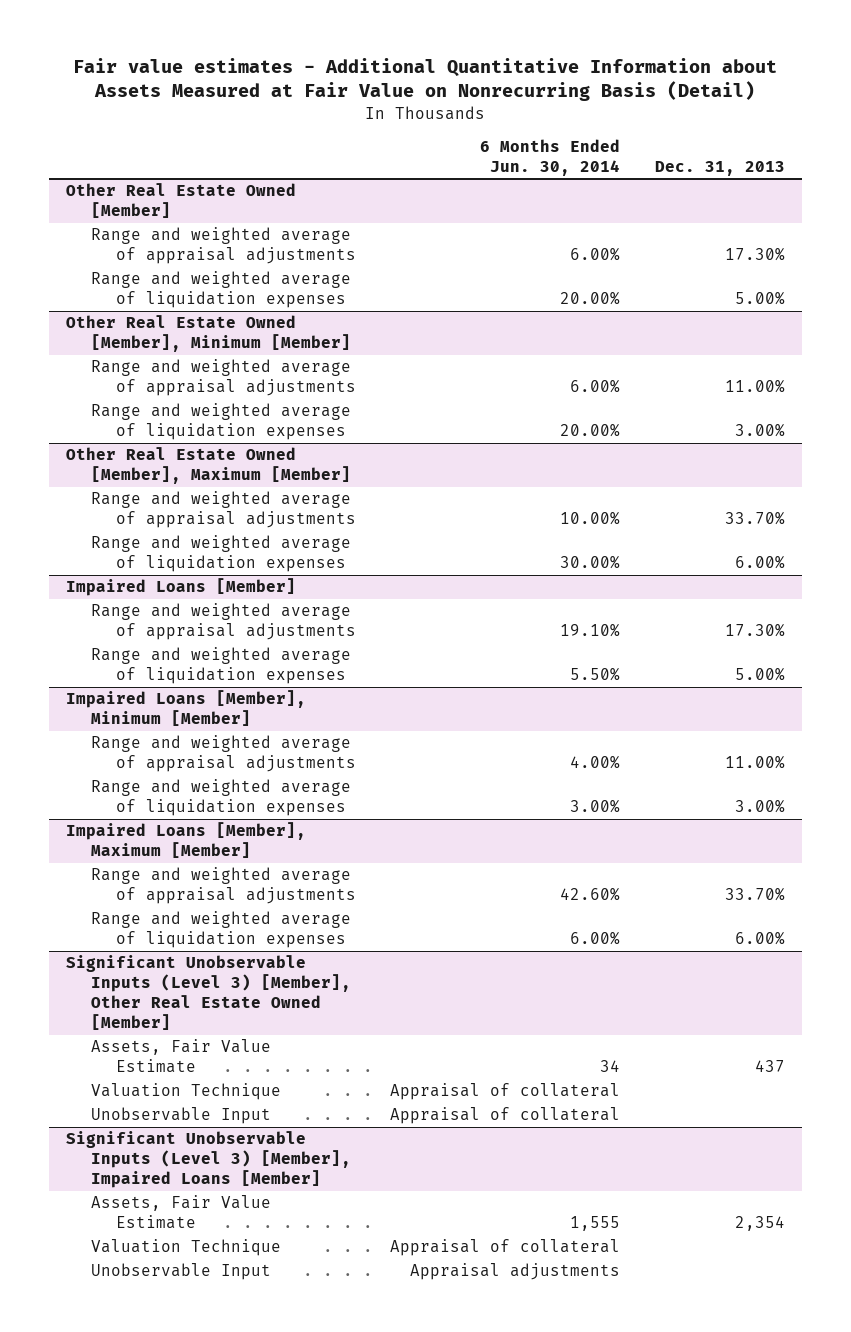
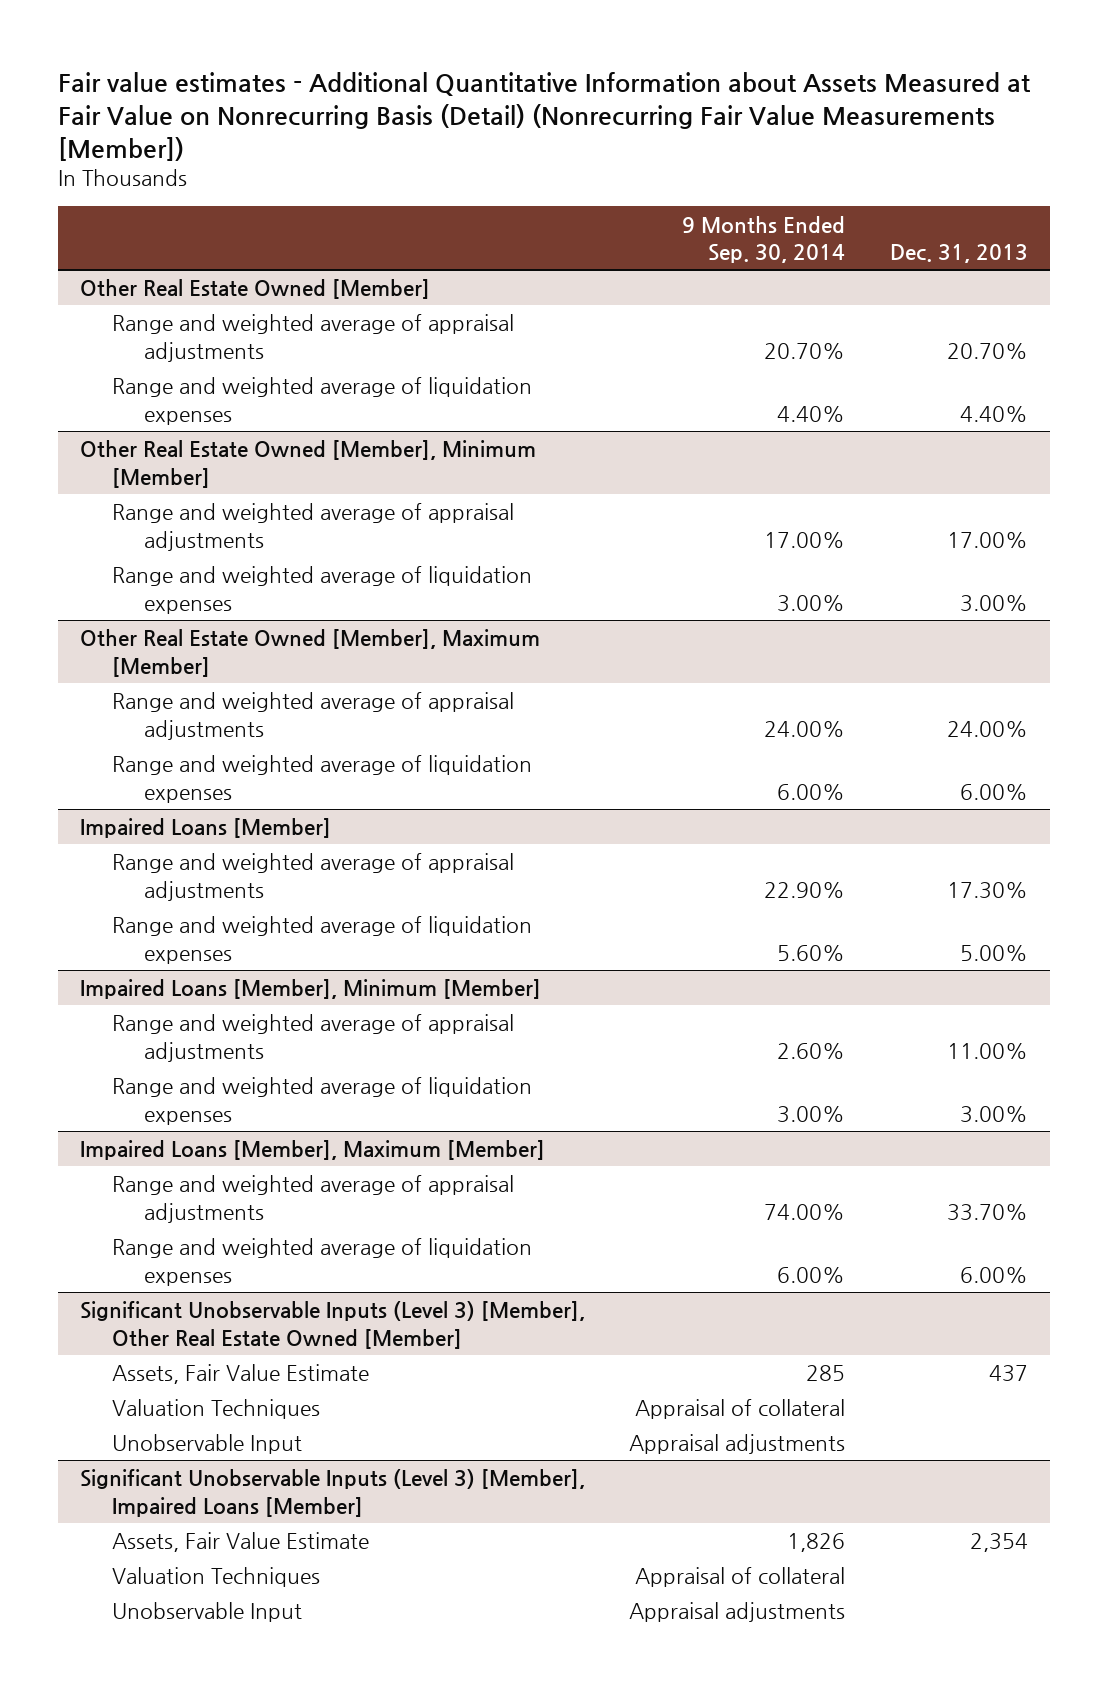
- Fair value estimates - Additional Quantitative Information about Assets Measured at Fair Value on Nonrecurring Basis (Detail)
+ Fair value estimates - Additional Quantitative Information about Assets Measured at Fair Value on Nonrecurring Basis (Detail) (Nonrecurring Fair Value Measurements [Member])
- | 6 Months Ended Jun. 30, 2014 | Dec. 31, 2013
+ | 9 Months Ended Sep. 30, 2014 | Dec. 31, 2013
@ Other Real Estate Owned [Member]
- Range and weighted average of appraisal adjustments | 6.00% | 17.30%
- Range and weighted average of liquidation expenses | 20.00% | 5.00%
+ Range and weighted average of appraisal adjustments | 20.70% | 20.70%
+ Range and weighted average of liquidation expenses | 4.40% | 4.40%
@ Other Real Estate Owned [Member], Minimum [Member]
- Range and weighted average of appraisal adjustments | 6.00% | 11.00%
+ Range and weighted average of appraisal adjustments | 17.00% | 17.00%
@ Other Real Estate Owned [Member], Maximum [Member]
- Range and weighted average of appraisal adjustments | 10.00% | 33.70%
+ Range and weighted average of appraisal adjustments | 24.00% | 24.00%
@ Significant Unobservable Inputs (Level 3) [Member], Other Real Estate Owned [Member]
- Valuation Technique | Appraisal of collateral |
+ Valuation Techniques | Appraisal of collateral |
@ Significant Unobservable Inputs (Level 3) [Member], Impaired Loans [Member]
- Valuation Technique | Appraisal of collateral |
+ Valuation Techniques | Appraisal of collateral |

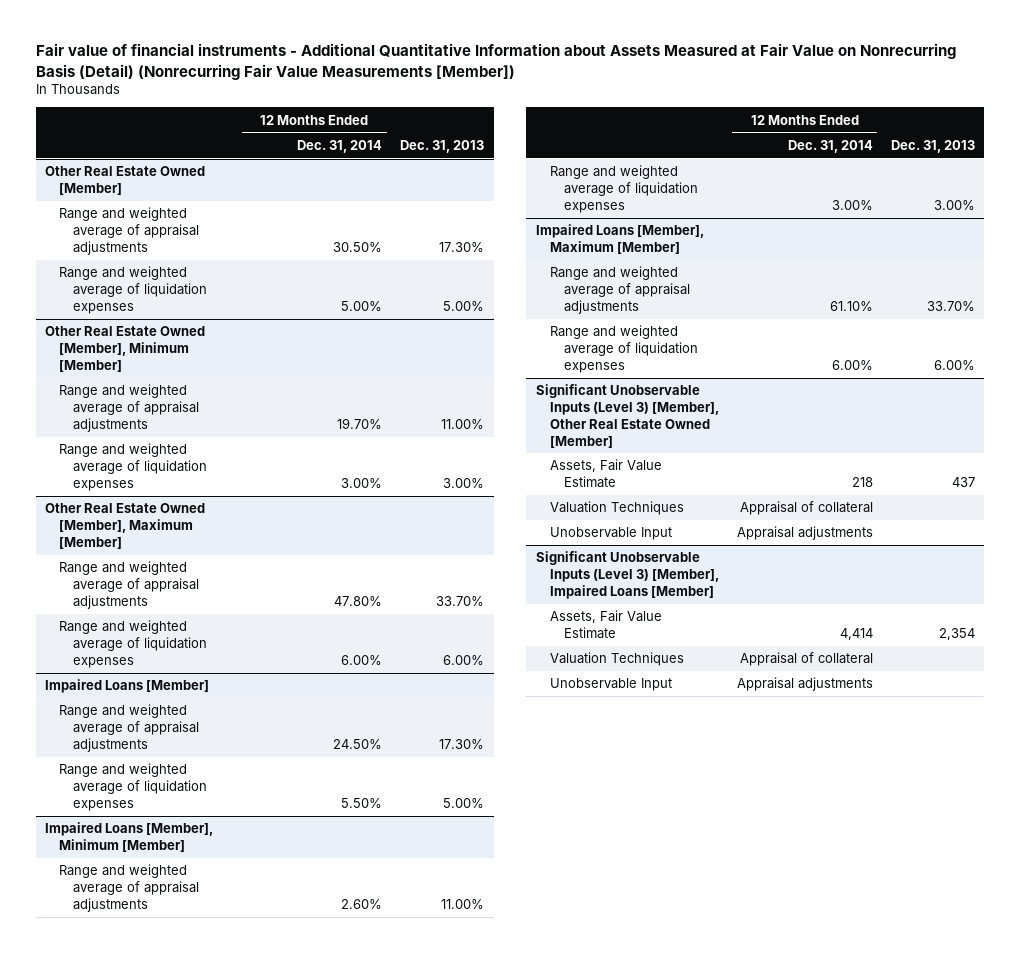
- Fair value estimates - Additional Quantitative Information about Assets Measured at Fair Value on Nonrecurring Basis (Detail) (Nonrecurring Fair Value Measurements [Member])
+ Fair value of financial instruments - Additional Quantitative Information about Assets Measured at Fair Value on Nonrecurring Basis (Detail) (Nonrecurring Fair Value Measurements [Member])
- | 9 Months Ended Sep. 30, 2014 | Dec. 31, 2013
+ | 12 Months Ended Dec. 31, 2014 | Dec. 31, 2013
@ Other Real Estate Owned [Member]
- Range and weighted average of appraisal adjustments | 20.70% | 20.70%
- Range and weighted average of liquidation expenses | 4.40% | 4.40%
+ Range and weighted average of appraisal adjustments | 30.50% | 17.30%
+ Range and weighted average of liquidation expenses | 5.00% | 5.00%
@ Other Real Estate Owned [Member], Minimum [Member]
- Range and weighted average of appraisal adjustments | 17.00% | 17.00%
+ Range and weighted average of appraisal adjustments | 19.70% | 11.00%
@ Other Real Estate Owned [Member], Maximum [Member]
- Range and weighted average of appraisal adjustments | 24.00% | 24.00%
+ Range and weighted average of appraisal adjustments | 47.80% | 33.70%

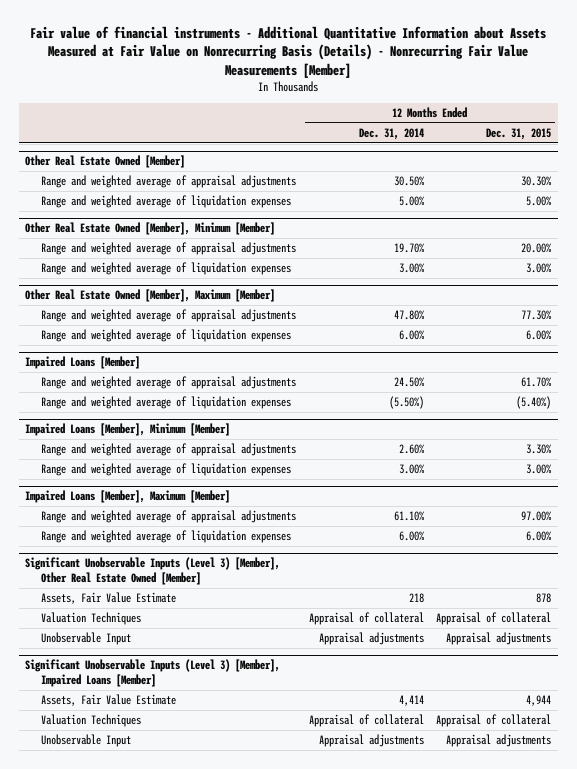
- Fair value of financial instruments - Additional Quantitative Information about Assets Measured at Fair Value on Nonrecurring Basis (Detail) (Nonrecurring Fair Value Measurements [Member])
+ Fair value of financial instruments - Additional Quantitative Information about Assets Measured at Fair Value on Nonrecurring Basis (Details) - Nonrecurring Fair Value Measurements [Member]
- | 12 Months Ended Dec. 31, 2014 | Dec. 31, 2013
+ | 12 Months Ended Dec. 31, 2014 | 12 Months Ended Dec. 31, 2015
@ Impaired Loans [Member]
- Range and weighted average of liquidation expenses | 5.50% | 5.00%
+ Range and weighted average of liquidation expenses | (5.50%) | (5.40%)

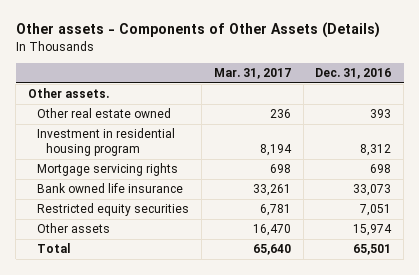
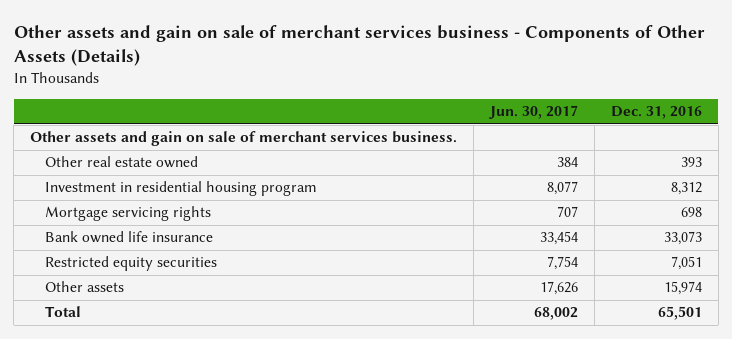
- Other assets - Components of Other Assets (Details)
+ Other assets and gain on sale of merchant services business - Components of Other Assets (Details)
- | Mar. 31, 2017 | Dec. 31, 2016
+ | Jun. 30, 2017 | Dec. 31, 2016
- Other assets.
+ Other assets and gain on sale of merchant services business.

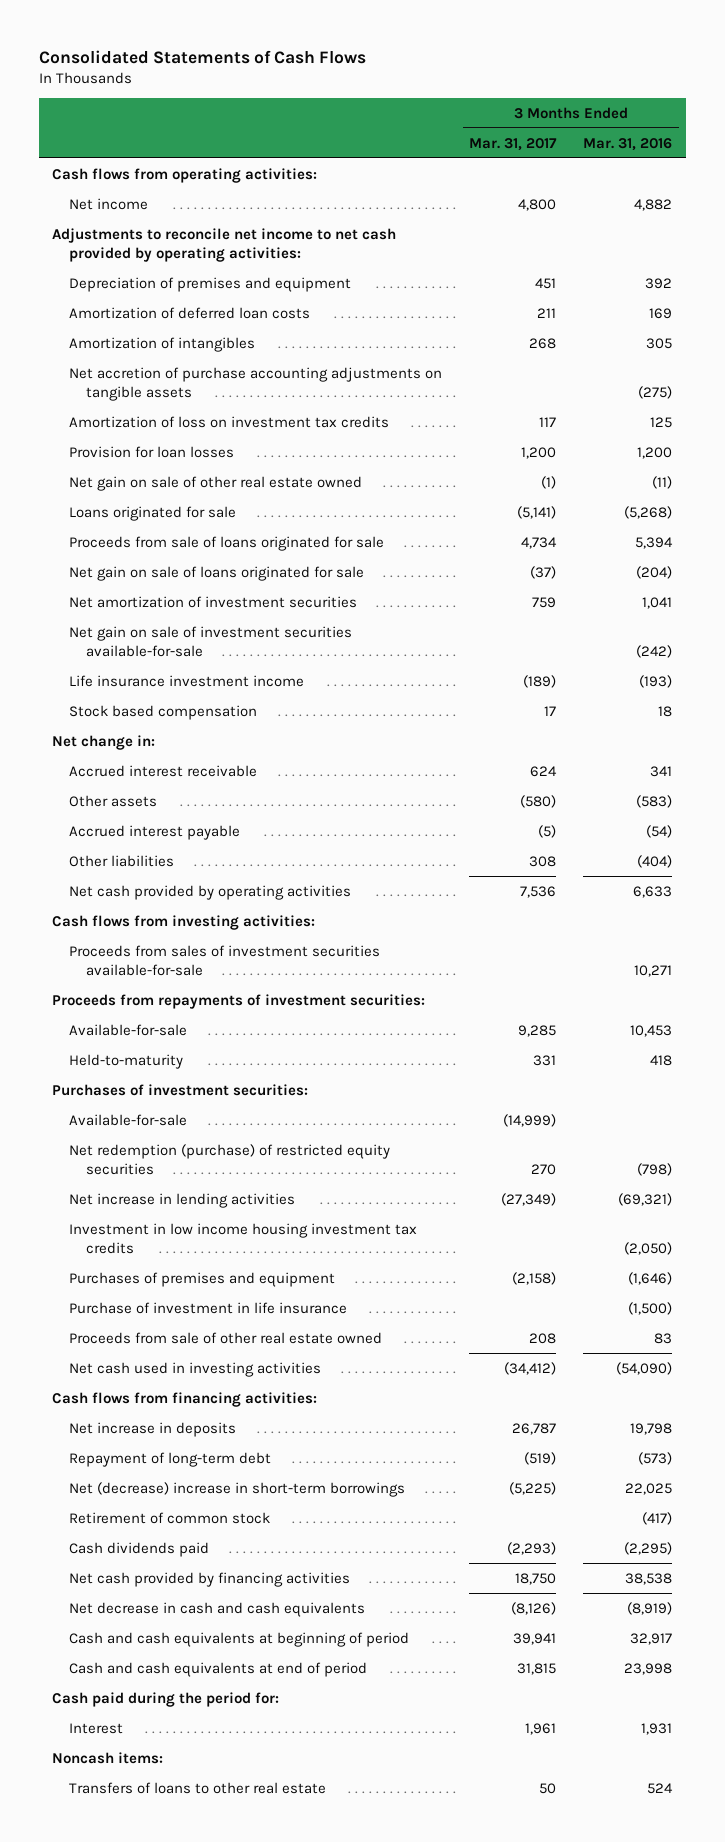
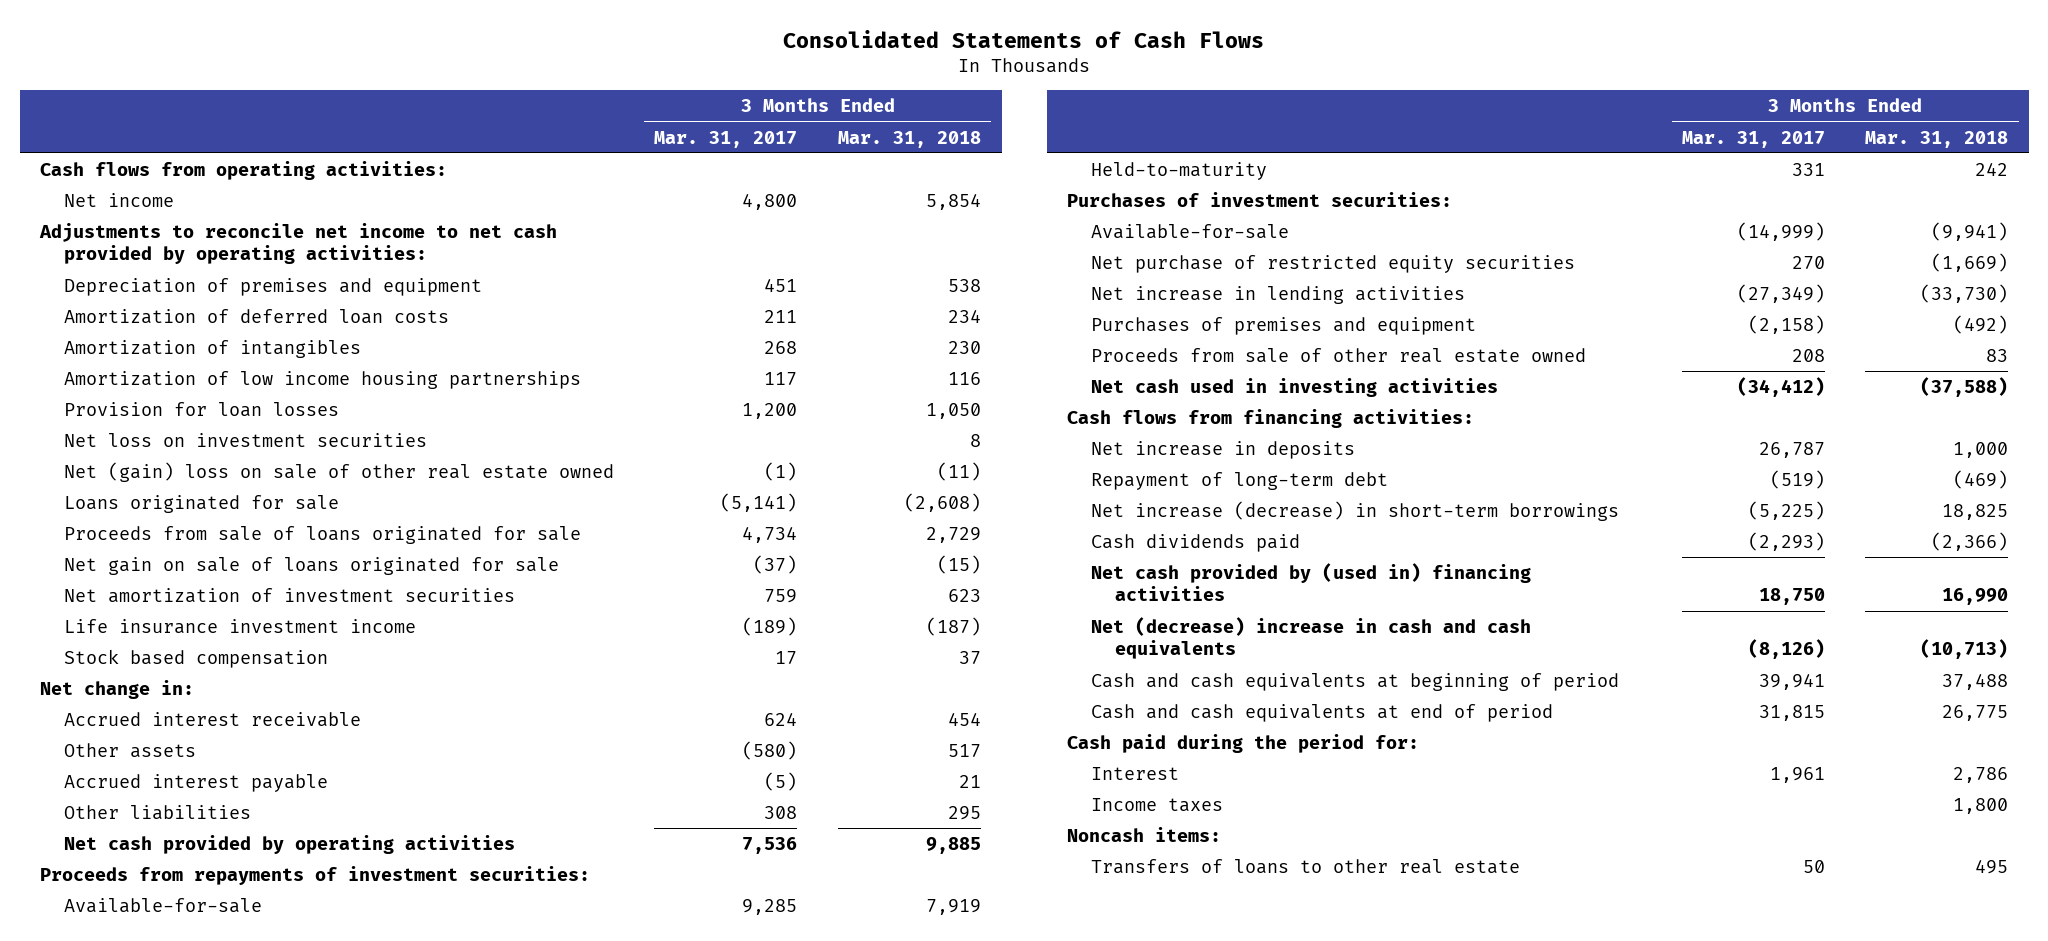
- | 3 Months Ended Mar. 31, 2017 | 3 Months Ended Mar. 31, 2016
+ | 3 Months Ended Mar. 31, 2017 | 3 Months Ended Mar. 31, 2018
- Net accretion of purchase accounting adjustments on tangible assets | | (275)
- Amortization of loss on investment tax credits | 117 | 125
+ Amortization of low income housing partnerships | 117 | 116
- Net gain on sale of other real estate owned | (1) | (11)
+ Net loss on investment securities | | 8
+ Net (gain) loss on sale of other real estate owned | (1) | (11)
- Net gain on sale of investment securities available-for-sale | | (242)
- Cash flows from investing activities:
- Proceeds from sales of investment securities available-for-sale | | 10,271
- Net redemption (purchase) of restricted equity securities | 270 | (798)
+ Net purchase of restricted equity securities | 270 | (1,669)
- Investment in low income housing investment tax credits | | (2,050)
- Purchase of investment in life insurance | | (1,500)
- Net (decrease) increase in short-term borrowings | (5,225) | 22,025
- Retirement of common stock | | (417)
+ Net increase (decrease) in short-term borrowings | (5,225) | 18,825
- Net cash provided by financing activities | 18,750 | 38,538
- Net decrease in cash and cash equivalents | (8,126) | (8,919)
+ Net cash provided by (used in) financing activities | 18,750 | 16,990
+ Net (decrease) increase in cash and cash equivalents | (8,126) | (10,713)
+ Income taxes | | 1,800

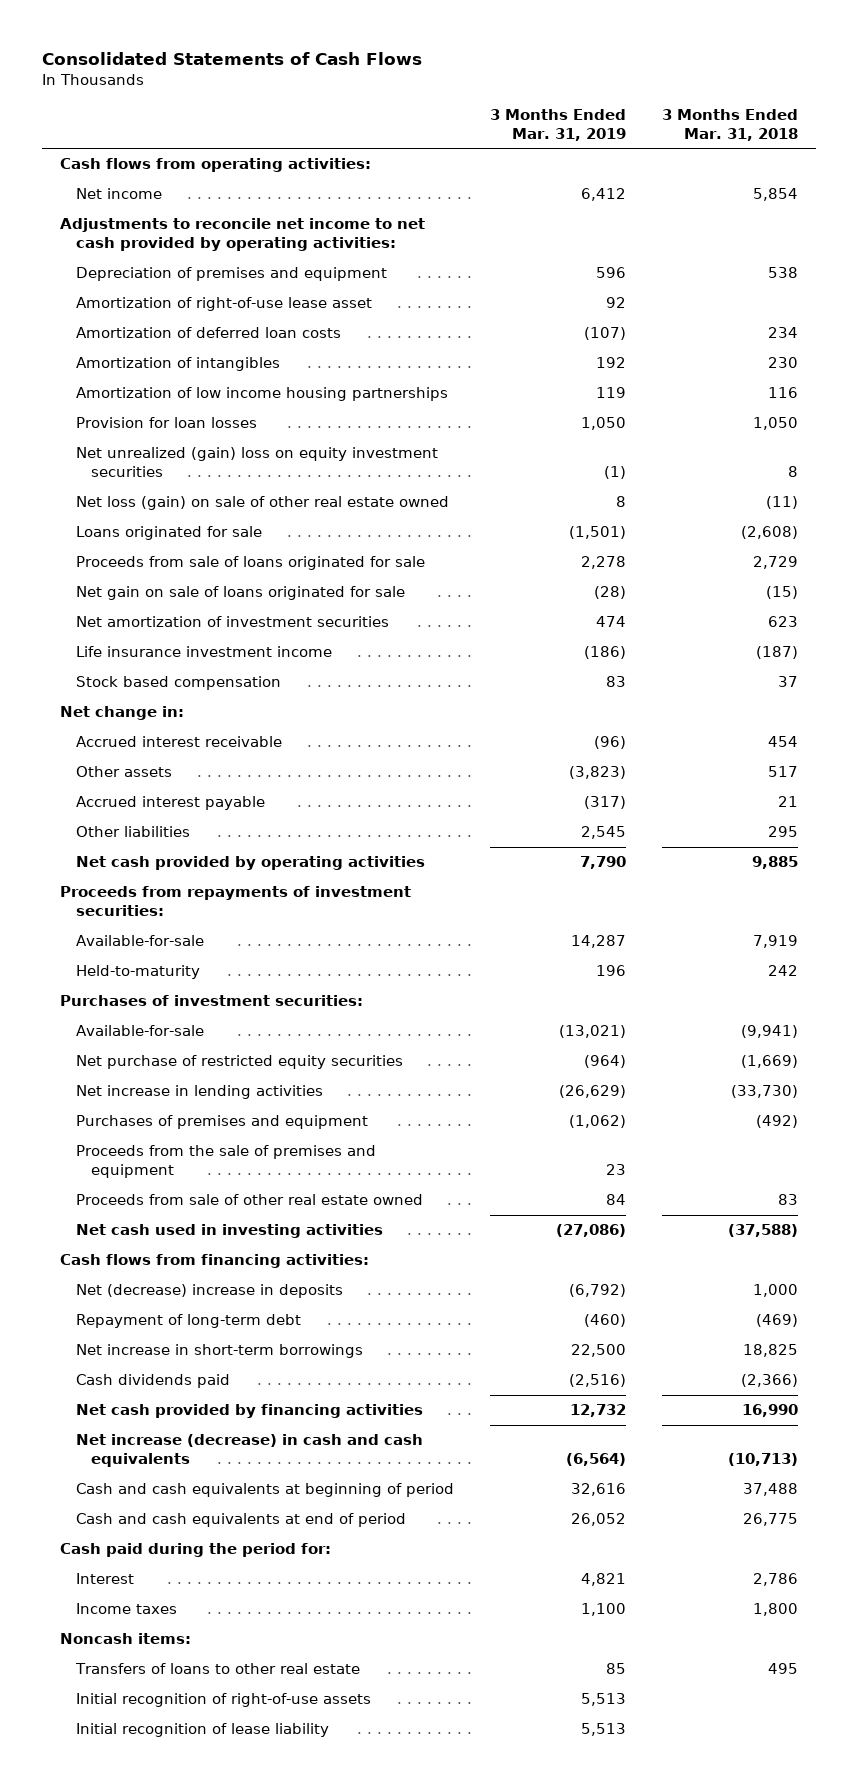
- | 3 Months Ended Mar. 31, 2017 | 3 Months Ended Mar. 31, 2018
+ | 3 Months Ended Mar. 31, 2019 | 3 Months Ended Mar. 31, 2018
+ Amortization of right-of-use lease asset | 92 |
- Net loss on investment securities | | 8
- Net (gain) loss on sale of other real estate owned | (1) | (11)
+ Net unrealized (gain) loss on equity investment securities | (1) | 8
+ Net loss (gain) on sale of other real estate owned | 8 | (11)
+ Proceeds from the sale of premises and equipment | 23 |
- Net increase in deposits | 26,787 | 1,000
+ Net (decrease) increase in deposits | (6,792) | 1,000
- Net increase (decrease) in short-term borrowings | (5,225) | 18,825
+ Net increase in short-term borrowings | 22,500 | 18,825
- Net cash provided by (used in) financing activities | 18,750 | 16,990
- Net (decrease) increase in cash and cash equivalents | (8,126) | (10,713)
+ Net cash provided by financing activities | 12,732 | 16,990
+ Net increase (decrease) in cash and cash equivalents | (6,564) | (10,713)
+ Initial recognition of right-of-use assets | 5,513 |
+ Initial recognition of lease liability | 5,513 |

